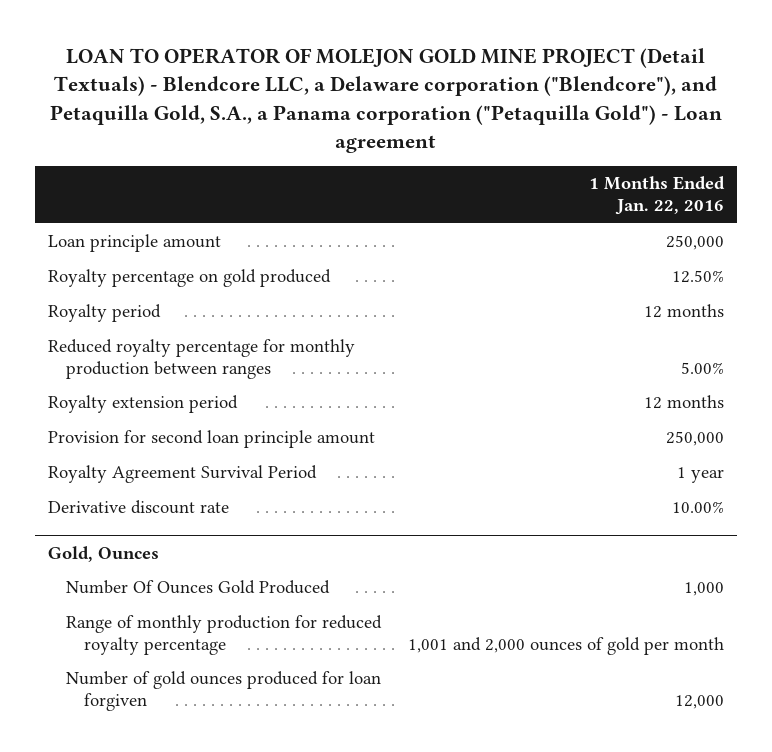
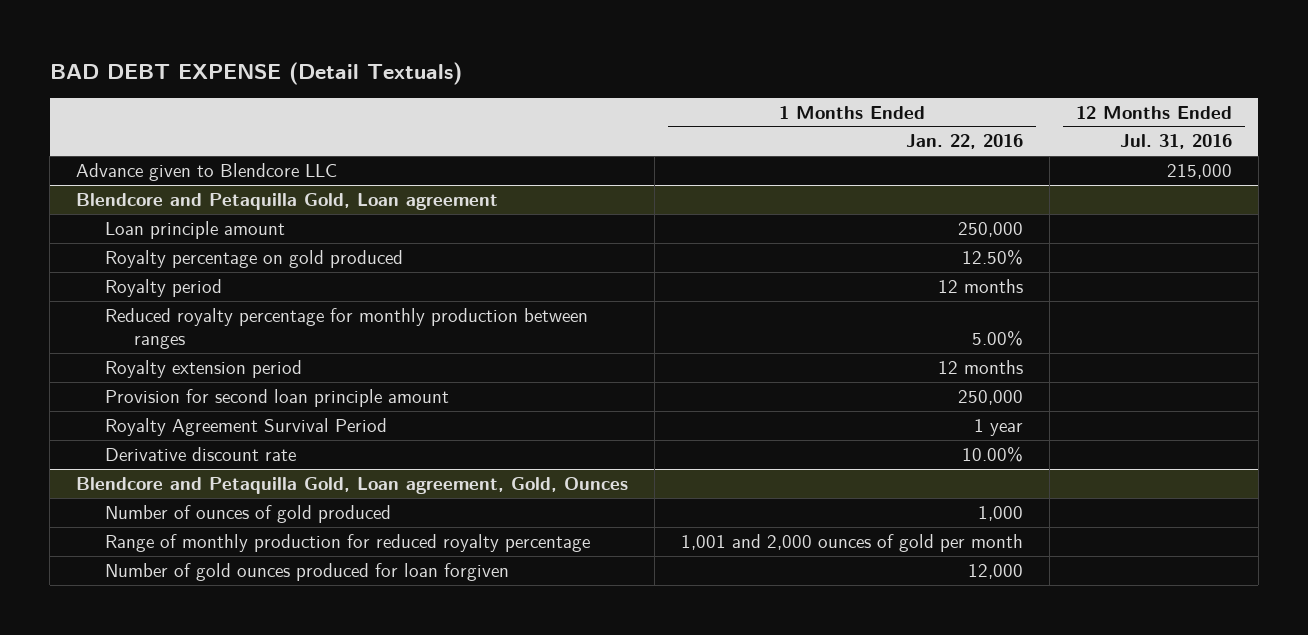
- LOAN TO OPERATOR OF MOLEJON GOLD MINE PROJECT (Detail Textuals) - Blendcore LLC, a Delaware corporation ("Blendcore"), and Petaquilla Gold, S.A., a Panama corporation ("Petaquilla Gold") - Loan agreement
+ BAD DEBT EXPENSE (Detail Textuals)
- | 1 Months Ended Jan. 22, 2016
+ | 1 Months Ended Jan. 22, 2016 | 12 Months Ended Jul. 31, 2016
+ Advance given to Blendcore LLC | | 215,000
+ Blendcore and Petaquilla Gold, Loan agreement
- Gold, Ounces
- Number Of Ounces Gold Produced | 1,000
+ Blendcore and Petaquilla Gold, Loan agreement, Gold, Ounces
+ Number of ounces of gold produced | 1,000 |

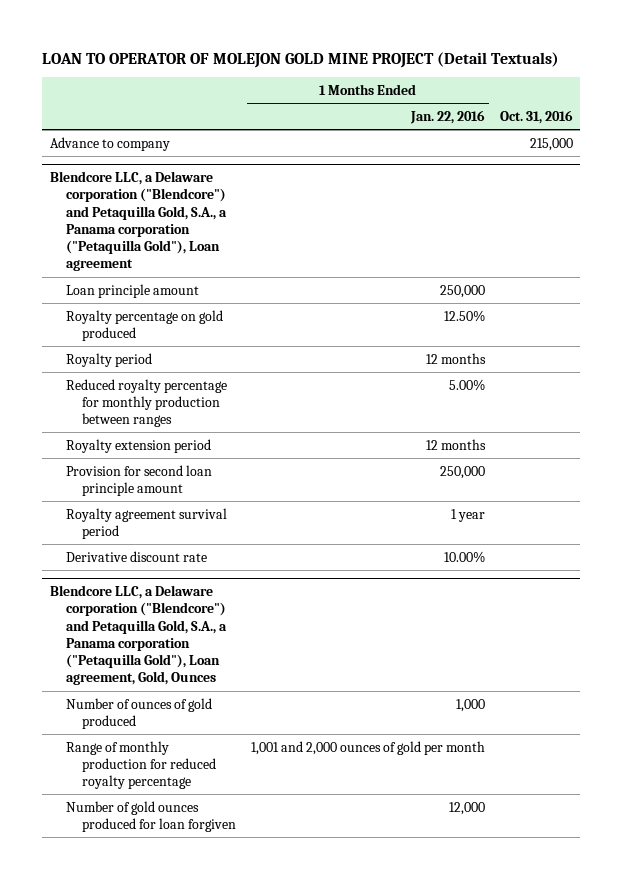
- BAD DEBT EXPENSE (Detail Textuals)
+ LOAN TO OPERATOR OF MOLEJON GOLD MINE PROJECT (Detail Textuals)
- | 1 Months Ended Jan. 22, 2016 | 12 Months Ended Jul. 31, 2016
+ | 1 Months Ended Jan. 22, 2016 | Oct. 31, 2016
- Advance given to Blendcore LLC | | 215,000
- Blendcore and Petaquilla Gold, Loan agreement
+ Advance to company | | 215,000
+ Blendcore LLC, a Delaware corporation ("Blendcore") and Petaquilla Gold, S.A., a Panama corporation ("Petaquilla Gold"), Loan agreement
- Royalty Agreement Survival Period | 1 year |
+ Royalty agreement survival period | 1 year |
- Blendcore and Petaquilla Gold, Loan agreement, Gold, Ounces
+ Blendcore LLC, a Delaware corporation ("Blendcore") and Petaquilla Gold, S.A., a Panama corporation ("Petaquilla Gold"), Loan agreement, Gold, Ounces

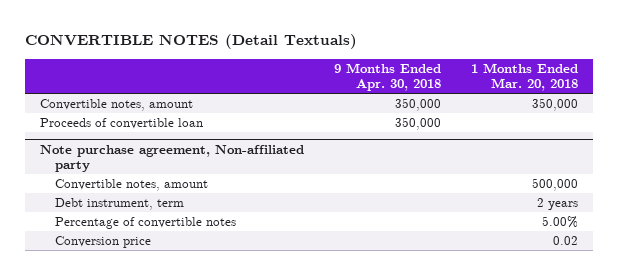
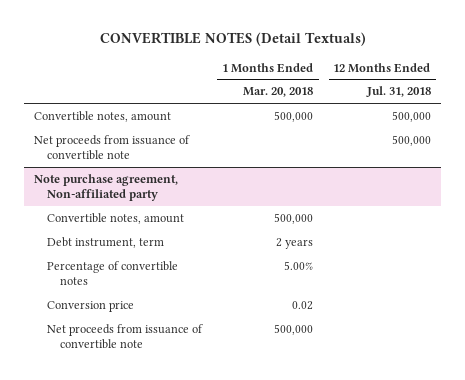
- | 9 Months Ended Apr. 30, 2018 | 1 Months Ended Mar. 20, 2018
+ | 1 Months Ended Mar. 20, 2018 | 12 Months Ended Jul. 31, 2018
- Convertible notes, amount | 350,000 | 350,000
- Proceeds of convertible loan | 350,000 |
+ Convertible notes, amount | 500,000 | 500,000
+ Net proceeds from issuance of convertible note | | 500,000
@ Note purchase agreement, Non-affiliated party
+ Net proceeds from issuance of convertible note | 500,000 |

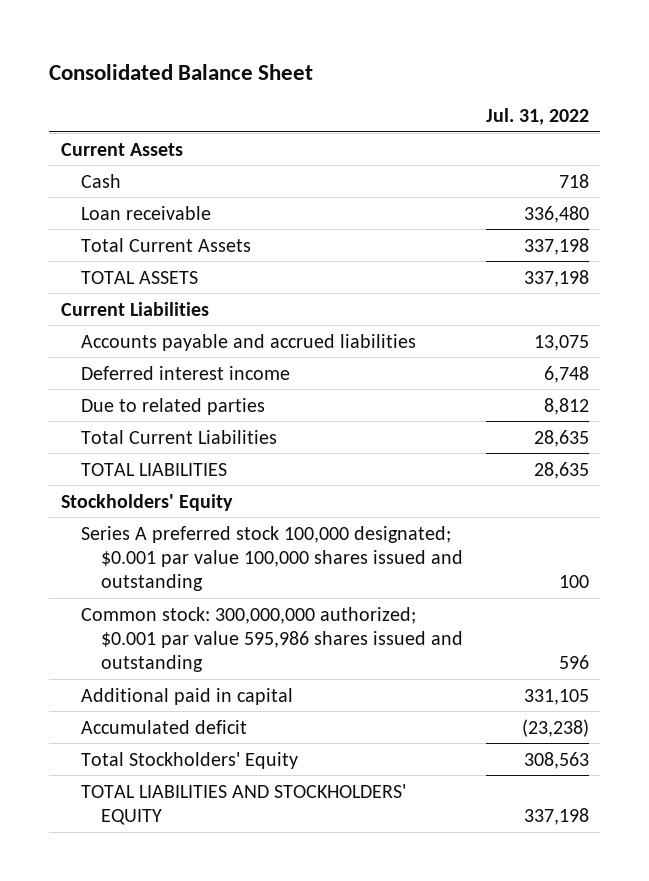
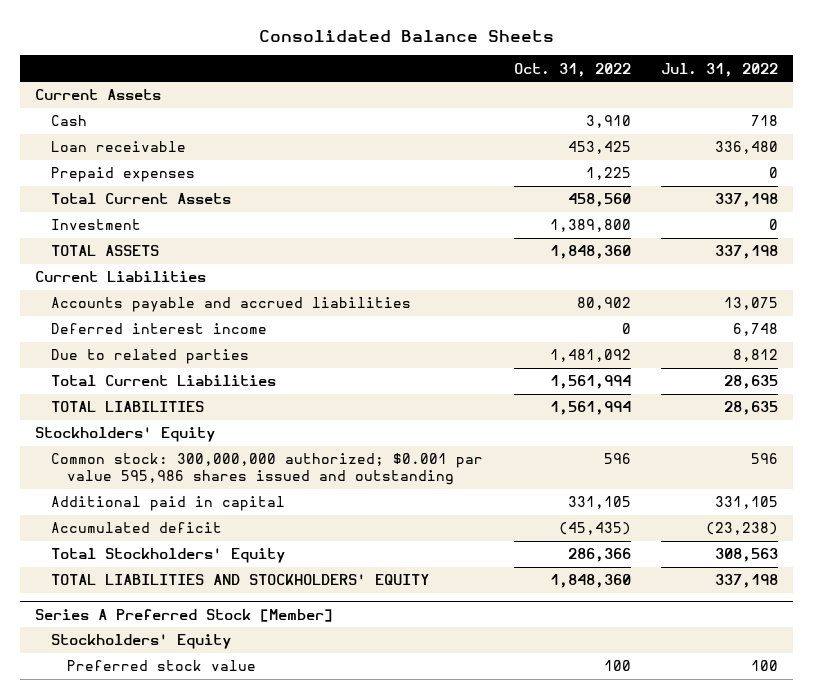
- Consolidated Balance Sheet
+ Consolidated Balance Sheets
- | Jul. 31, 2022
+ | Oct. 31, 2022 | Jul. 31, 2022
+ Prepaid expenses | 1,225 | 0
+ Investment | 1,389,800 | 0
- Series A preferred stock 100,000 designated; $0.001 par value 100,000 shares issued and outstanding | 100
+ Series A Preferred Stock [Member]
+ Stockholders' Equity
+ Preferred stock value | 100 | 100

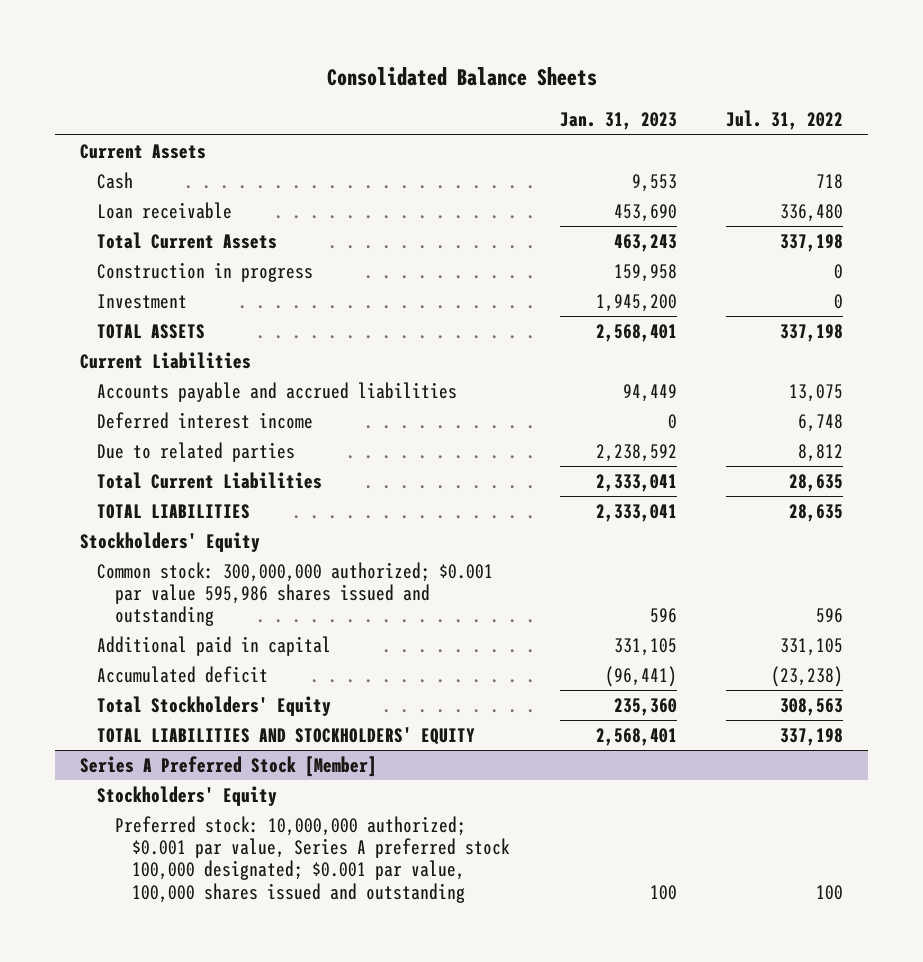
- | Oct. 31, 2022 | Jul. 31, 2022
+ | Jan. 31, 2023 | Jul. 31, 2022
- Prepaid expenses | 1,225 | 0
+ Construction in progress | 159,958 | 0
@ Series A Preferred Stock [Member]
- Preferred stock value | 100 | 100
+ Preferred stock: 10,000,000 authorized; $0.001 par value, Series A preferred stock 100,000 designated; $0.001 par value, 100,000 shares issued and outstanding | 100 | 100

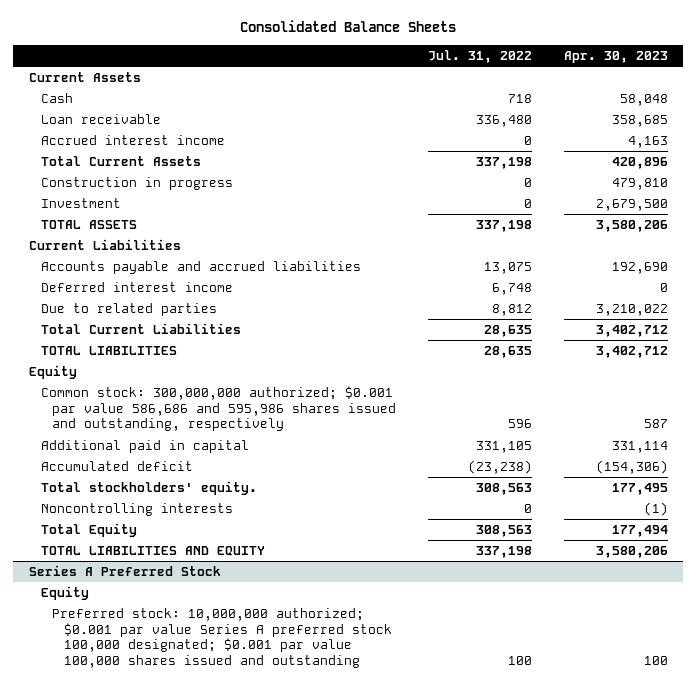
- | Jan. 31, 2023 | Jul. 31, 2022
+ | Jul. 31, 2022 | Apr. 30, 2023
+ Accrued interest income | 0 | 4,163
- Stockholders' Equity
- Common stock: 300,000,000 authorized; $0.001 par value 595,986 shares issued and outstanding | 596 | 596
+ Equity
+ Common stock: 300,000,000 authorized; $0.001 par value 586,686 and 595,986 shares issued and outstanding, respectively | 596 | 587
- Total Stockholders' Equity | 235,360 | 308,563
- TOTAL LIABILITIES AND STOCKHOLDERS' EQUITY | 2,568,401 | 337,198
- Series A Preferred Stock [Member]
- Stockholders' Equity
- Preferred stock: 10,000,000 authorized; $0.001 par value, Series A preferred stock 100,000 designated; $0.001 par value, 100,000 shares issued and outstanding | 100 | 100
+ Total stockholders' equity. | 308,563 | 177,495
+ Noncontrolling interests | 0 | (1)
+ Total Equity | 308,563 | 177,494
+ TOTAL LIABILITIES AND EQUITY | 337,198 | 3,580,206
+ Series A Preferred Stock
+ Equity
+ Preferred stock: 10,000,000 authorized; $0.001 par value Series A preferred stock 100,000 designated; $0.001 par value 100,000 shares issued and outstanding | 100 | 100

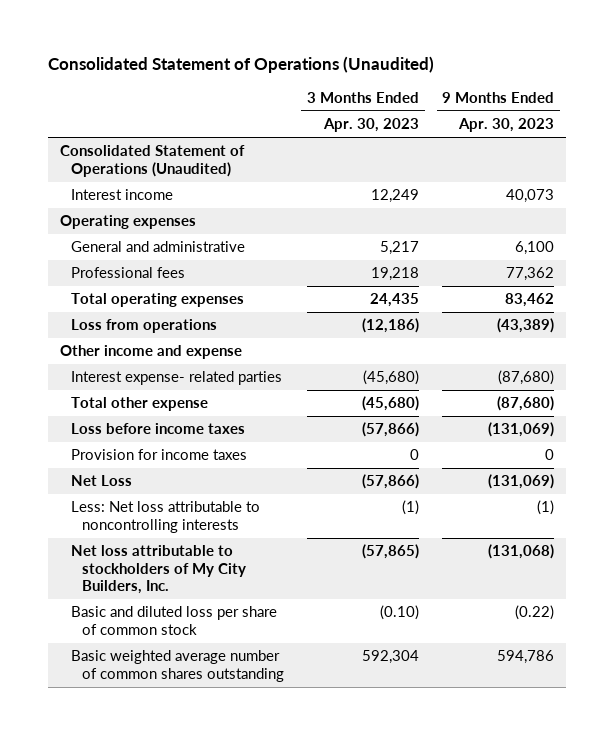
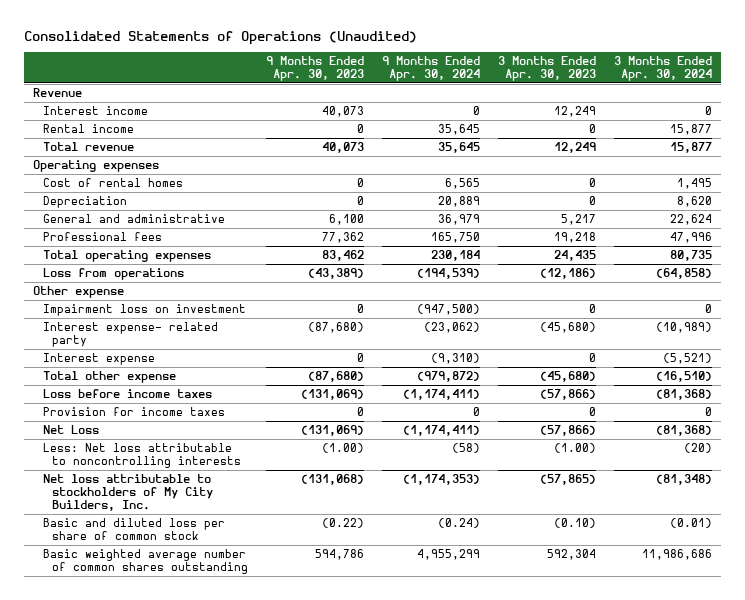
- Consolidated Statement of Operations (Unaudited)
+ Consolidated Statements of Operations (Unaudited)
- | 3 Months Ended Apr. 30, 2023 | 9 Months Ended Apr. 30, 2023
+ | 9 Months Ended Apr. 30, 2023 | 9 Months Ended Apr. 30, 2024 | 3 Months Ended Apr. 30, 2023 | 3 Months Ended Apr. 30, 2024
- Consolidated Statement of Operations (Unaudited)
+ Revenue
+ Rental income | 0 | 35,645 | 0 | 15,877
+ Total revenue | 40,073 | 35,645 | 12,249 | 15,877
+ Cost of rental homes | 0 | 6,565 | 0 | 1,495
+ Depreciation | 0 | 20,889 | 0 | 8,620
- Other income and expense
- Interest expense- related parties | (45,680) | (87,680)
+ Other expense
+ Impairment loss on investment | 0 | (947,500) | 0 | 0
+ Interest expense- related party | (87,680) | (23,062) | (45,680) | (10,989)
+ Interest expense | 0 | (9,310) | 0 | (5,521)
- Less: Net loss attributable to noncontrolling interests | (1) | (1)
+ Less: Net loss attributable to noncontrolling interests | (1.00) | (58) | (1.00) | (20)

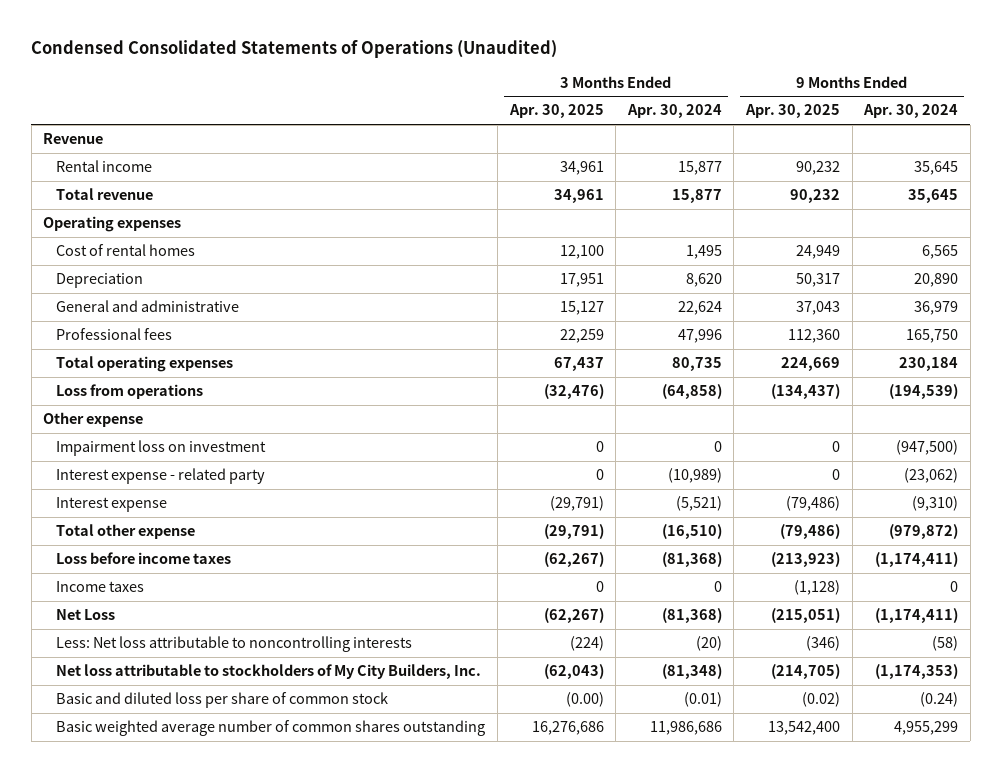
- Consolidated Statements of Operations (Unaudited)
+ Condensed Consolidated Statements of Operations (Unaudited)
- | 9 Months Ended Apr. 30, 2023 | 9 Months Ended Apr. 30, 2024 | 3 Months Ended Apr. 30, 2023 | 3 Months Ended Apr. 30, 2024
+ | 3 Months Ended Apr. 30, 2025 | 3 Months Ended Apr. 30, 2024 | 9 Months Ended Apr. 30, 2025 | 9 Months Ended Apr. 30, 2024
- Interest income | 40,073 | 0 | 12,249 | 0
- Depreciation | 0 | 20,889 | 0 | 8,620
+ Depreciation | 17,951 | 8,620 | 50,317 | 20,890
- Interest expense- related party | (87,680) | (23,062) | (45,680) | (10,989)
+ Interest expense - related party | 0 | (10,989) | 0 | (23,062)
- Provision for income taxes | 0 | 0 | 0 | 0
+ Income taxes | 0 | 0 | (1,128) | 0

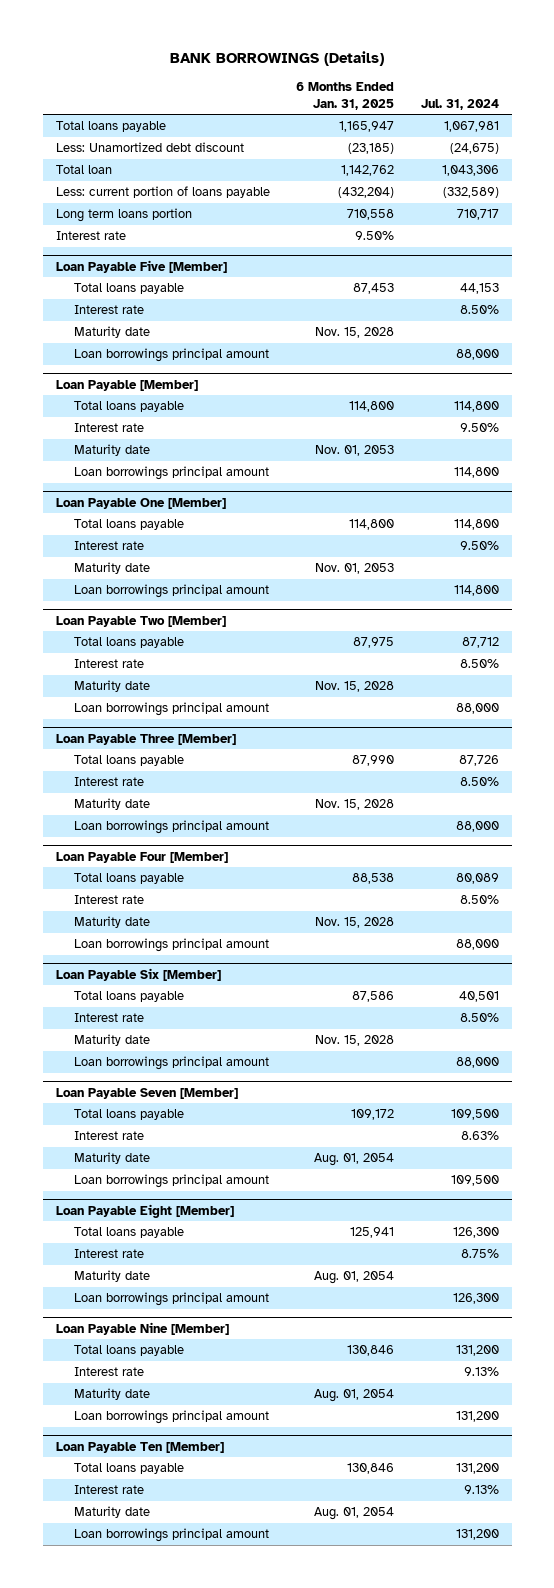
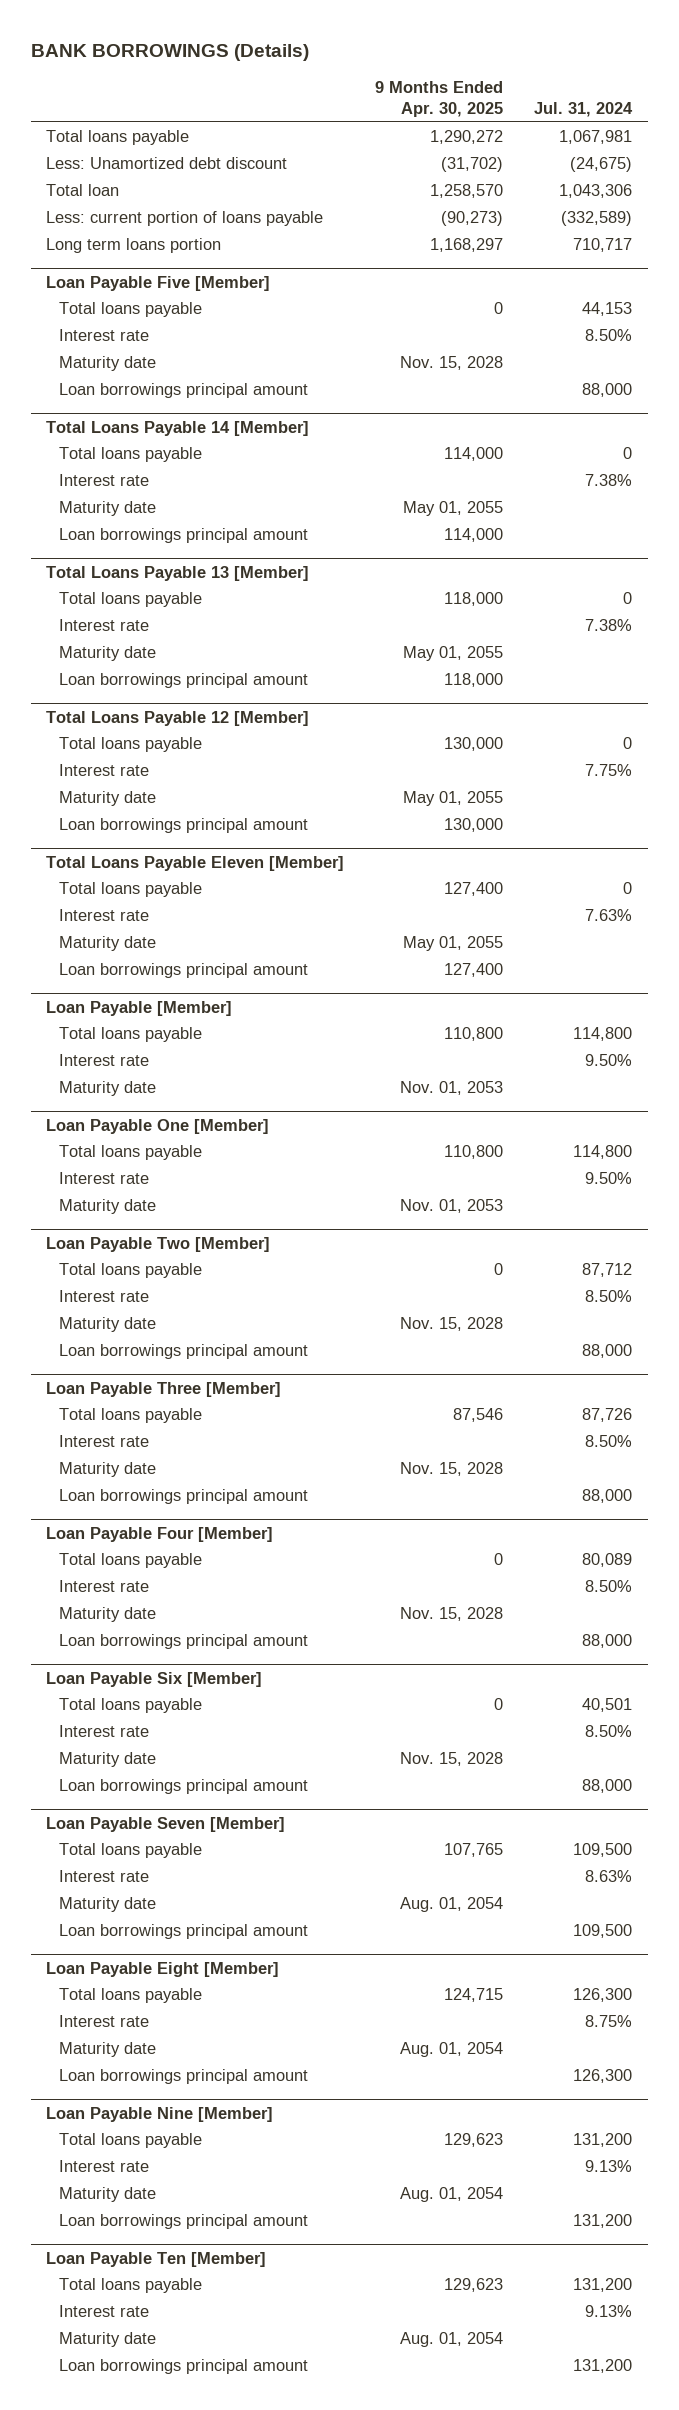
- | 6 Months Ended Jan. 31, 2025 | Jul. 31, 2024
+ | 9 Months Ended Apr. 30, 2025 | Jul. 31, 2024
- Interest rate | 9.50% |
+ Total Loans Payable 14 [Member]
+ Total loans payable | 114,000 | 0
+ Interest rate | | 7.38%
+ Maturity date | May 01, 2055 |
+ Loan borrowings principal amount | 114,000 |
+ Total Loans Payable 13 [Member]
+ Total loans payable | 118,000 | 0
+ Interest rate | | 7.38%
+ Maturity date | May 01, 2055 |
+ Loan borrowings principal amount | 118,000 |
+ Total Loans Payable 12 [Member]
+ Total loans payable | 130,000 | 0
+ Interest rate | | 7.75%
+ Maturity date | May 01, 2055 |
+ Loan borrowings principal amount | 130,000 |
+ Total Loans Payable Eleven [Member]
+ Total loans payable | 127,400 | 0
+ Interest rate | | 7.63%
+ Maturity date | May 01, 2055 |
+ Loan borrowings principal amount | 127,400 |
@ Loan Payable [Member]
- Loan borrowings principal amount | | 114,800
@ Loan Payable One [Member]
- Loan borrowings principal amount | | 114,800

